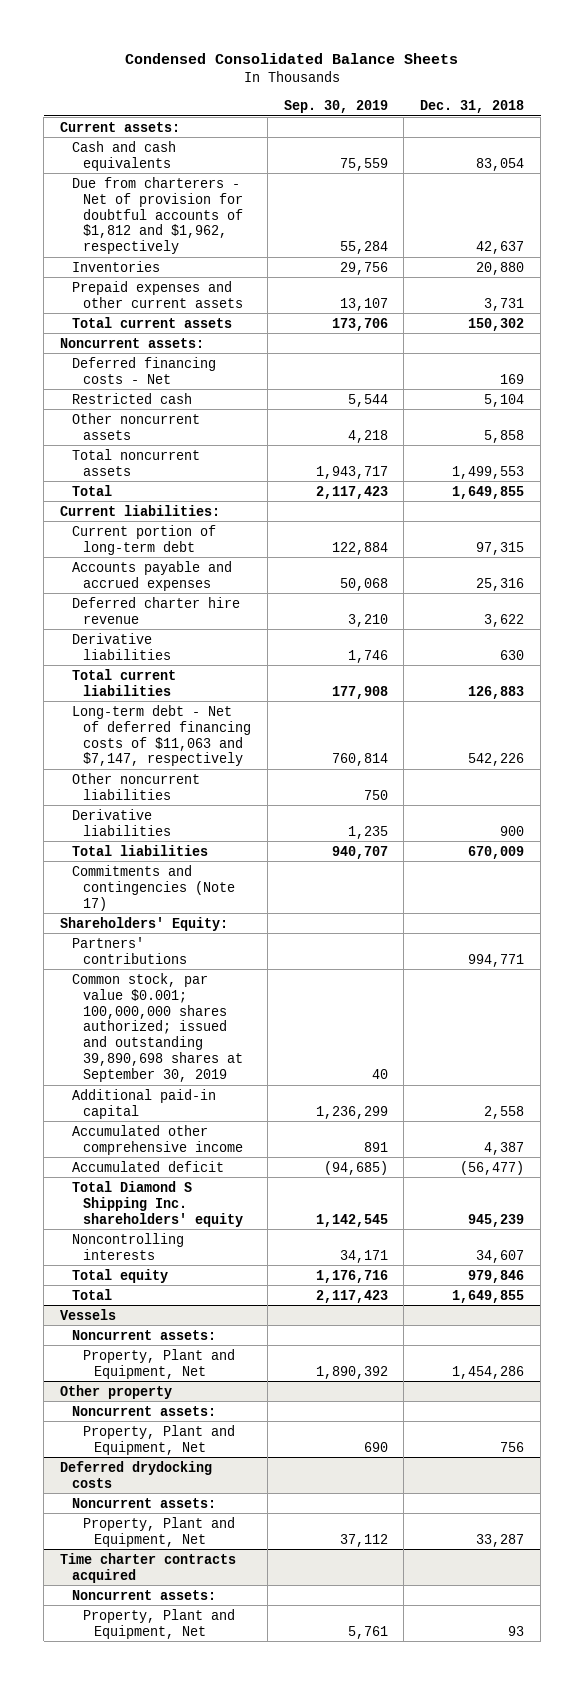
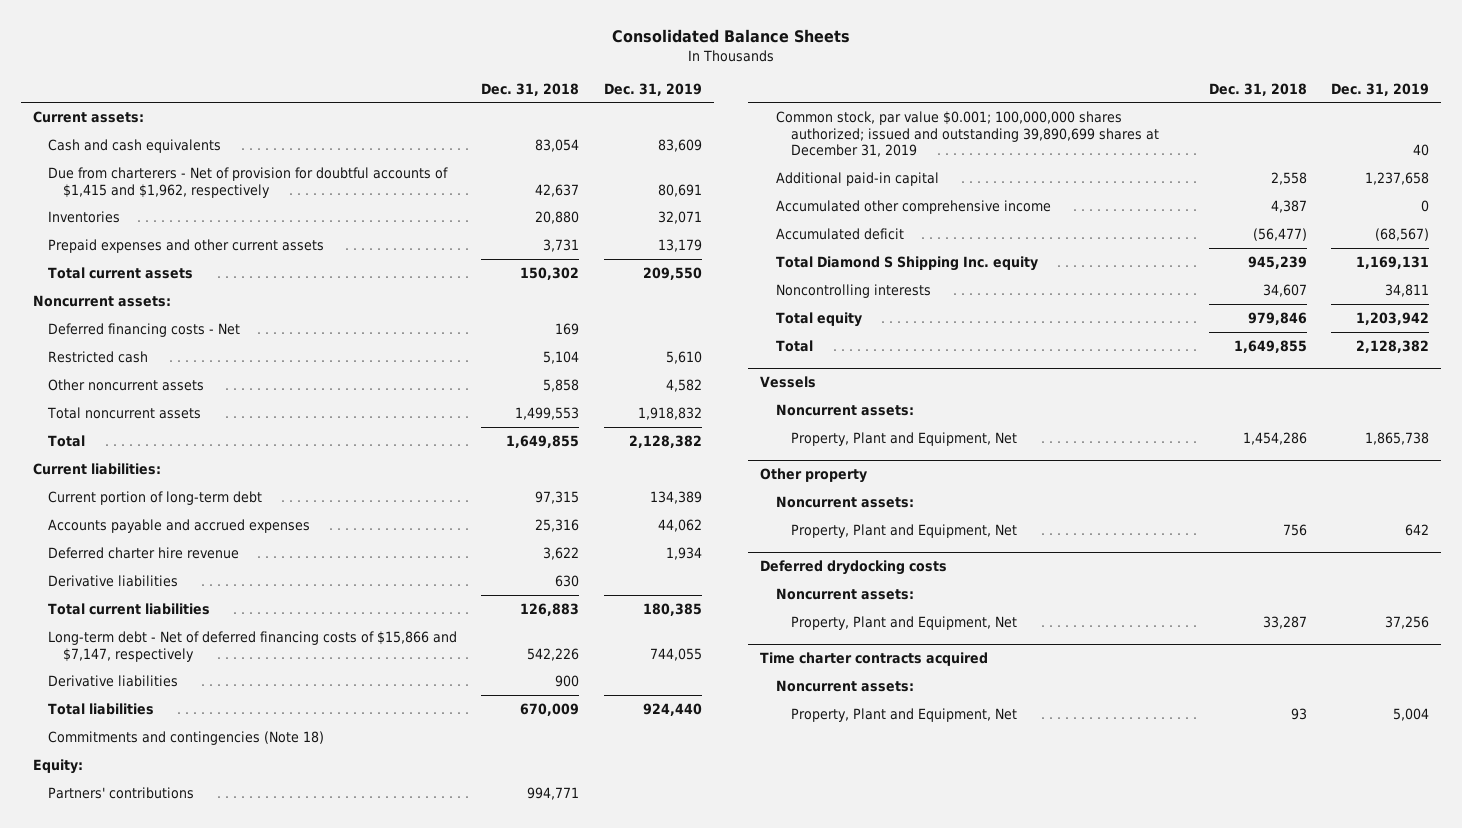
- Condensed Consolidated Balance Sheets
+ Consolidated Balance Sheets
- | Sep. 30, 2019 | Dec. 31, 2018
+ | Dec. 31, 2018 | Dec. 31, 2019
- Due from charterers - Net of provision for doubtful accounts of $1,812 and $1,962, respectively | 55,284 | 42,637
+ Due from charterers - Net of provision for doubtful accounts of $1,415 and $1,962, respectively | 42,637 | 80,691
- Long-term debt - Net of deferred financing costs of $11,063 and $7,147, respectively | 760,814 | 542,226
- Other noncurrent liabilities | 750 |
+ Long-term debt - Net of deferred financing costs of $15,866 and $7,147, respectively | 542,226 | 744,055
- Commitments and contingencies (Note 17)
- Shareholders' Equity:
+ Commitments and contingencies (Note 18)
+ Equity:
- Common stock, par value $0.001; 100,000,000 shares authorized; issued and outstanding 39,890,698 shares at September 30, 2019 | 40 |
+ Common stock, par value $0.001; 100,000,000 shares authorized; issued and outstanding 39,890,699 shares at December 31, 2019 | | 40
- Total Diamond S Shipping Inc. shareholders' equity | 1,142,545 | 945,239
+ Total Diamond S Shipping Inc. equity | 945,239 | 1,169,131

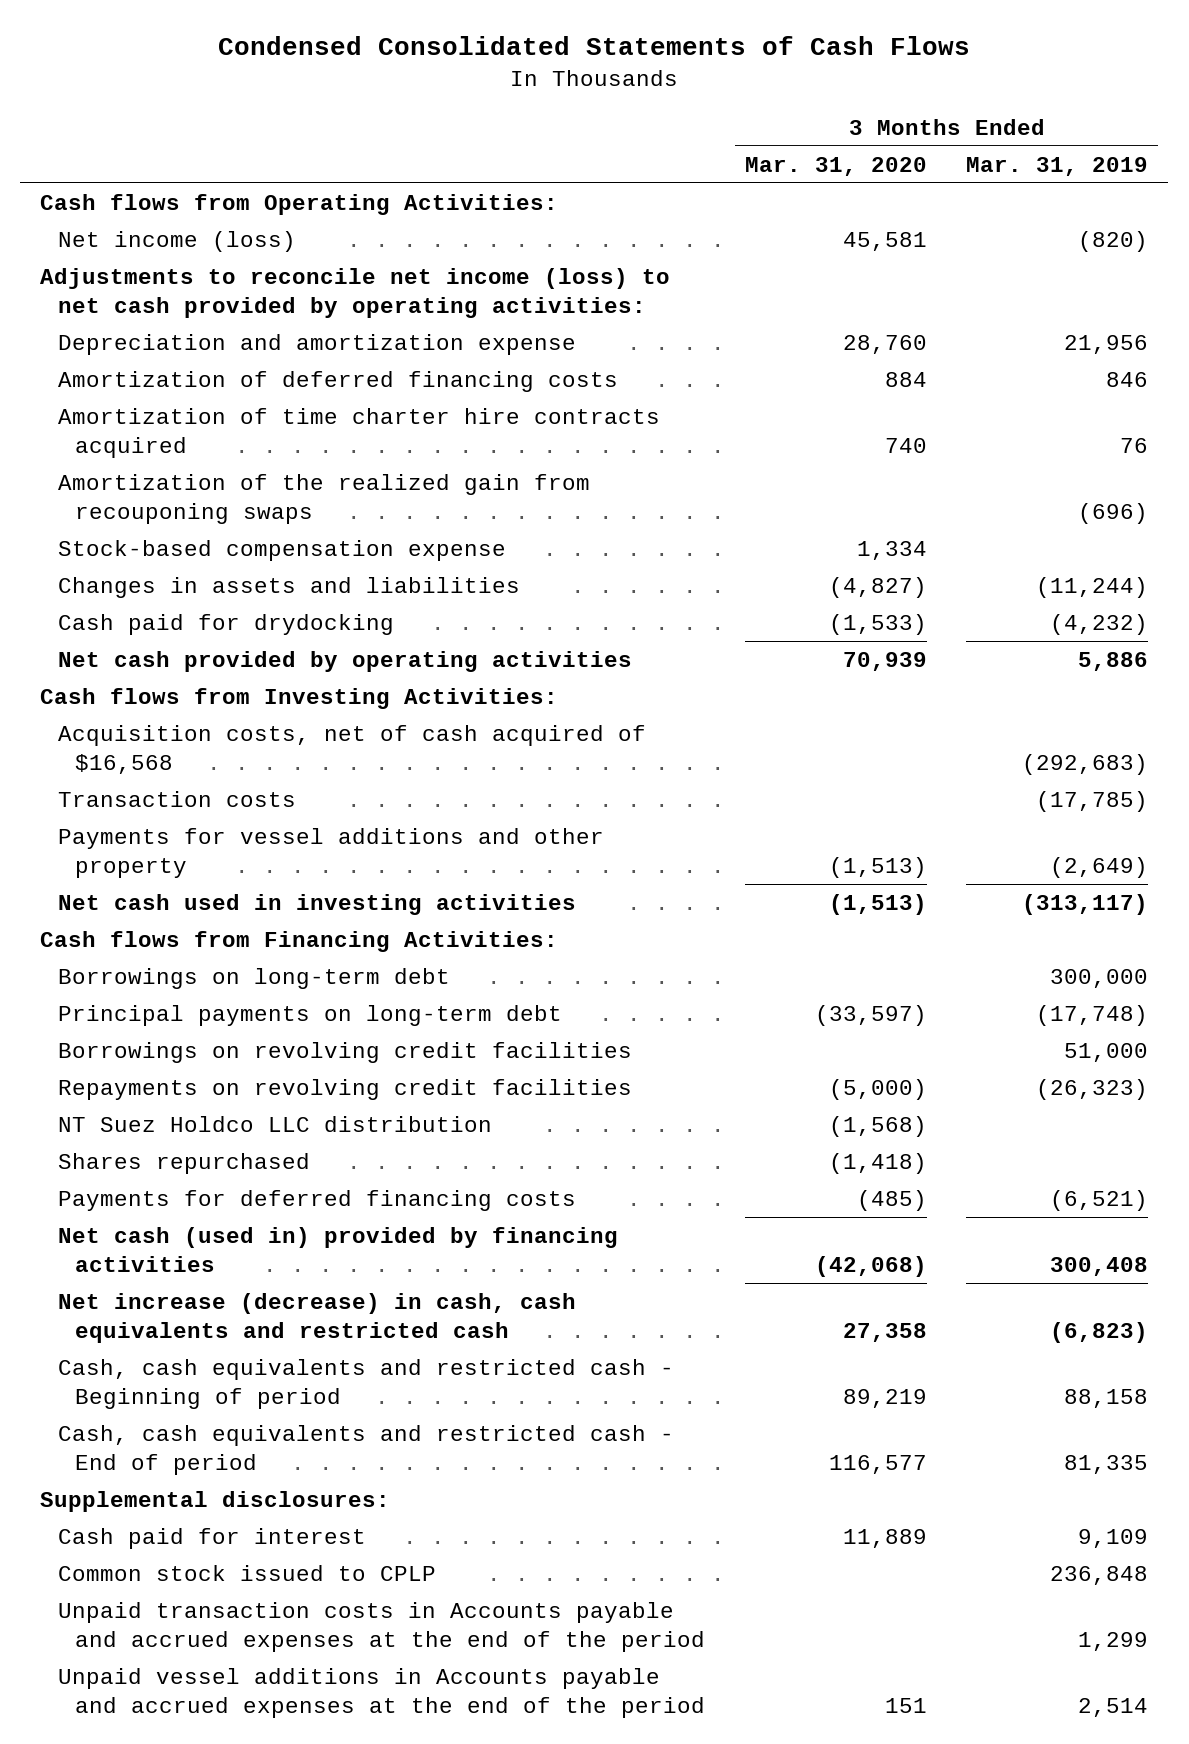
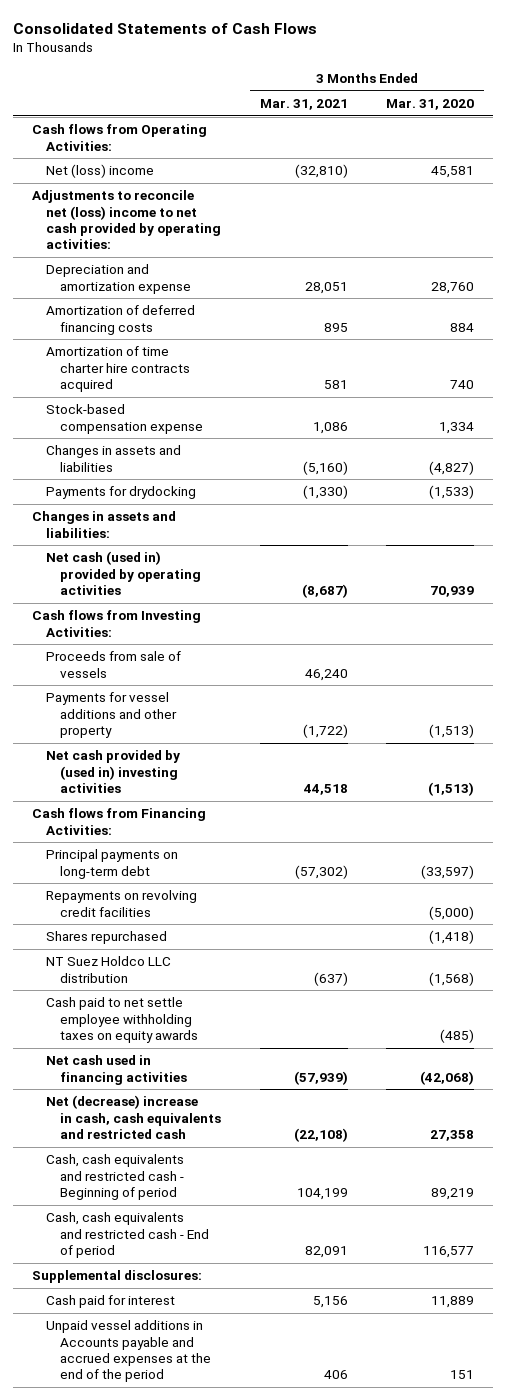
- Condensed Consolidated Statements of Cash Flows
+ Consolidated Statements of Cash Flows
- | 3 Months Ended Mar. 31, 2020 | 3 Months Ended Mar. 31, 2019
+ | 3 Months Ended Mar. 31, 2021 | 3 Months Ended Mar. 31, 2020
- Net income (loss) | 45,581 | (820)
- Adjustments to reconcile net income (loss) to net cash provided by operating activities:
+ Net (loss) income | (32,810) | 45,581
+ Adjustments to reconcile net (loss) income to net cash provided by operating activities:
- Amortization of the realized gain from recouponing swaps | | (696)
- Cash paid for drydocking | (1,533) | (4,232)
- Net cash provided by operating activities | 70,939 | 5,886
+ Payments for drydocking | (1,330) | (1,533)
+ Changes in assets and liabilities:
+ Net cash (used in) provided by operating activities | (8,687) | 70,939
- Acquisition costs, net of cash acquired of $16,568 | | (292,683)
- Transaction costs | | (17,785)
+ Proceeds from sale of vessels | 46,240 |
- Net cash used in investing activities | (1,513) | (313,117)
+ Net cash provided by (used in) investing activities | 44,518 | (1,513)
- Borrowings on long-term debt | | 300,000
- Borrowings on revolving credit facilities | | 51,000
- Payments for deferred financing costs | (485) | (6,521)
- Net cash (used in) provided by financing activities | (42,068) | 300,408
- Net increase (decrease) in cash, cash equivalents and restricted cash | 27,358 | (6,823)
moved down: NT Suez Holdco LLC distribution | (637) | (1,568)
+ Cash paid to net settle employee withholding taxes on equity awards | | (485)
+ Net cash used in financing activities | (57,939) | (42,068)
+ Net (decrease) increase in cash, cash equivalents and restricted cash | (22,108) | 27,358
- Common stock issued to CPLP | | 236,848
- Unpaid transaction costs in Accounts payable and accrued expenses at the end of the period | | 1,299

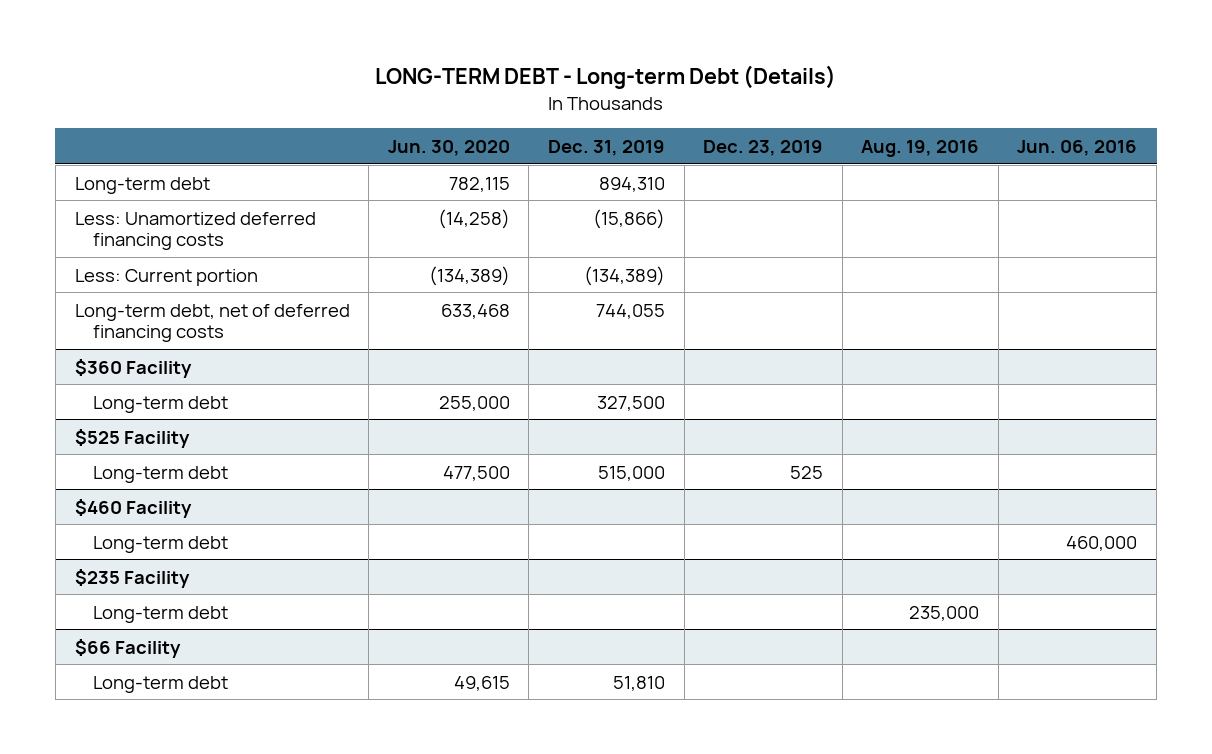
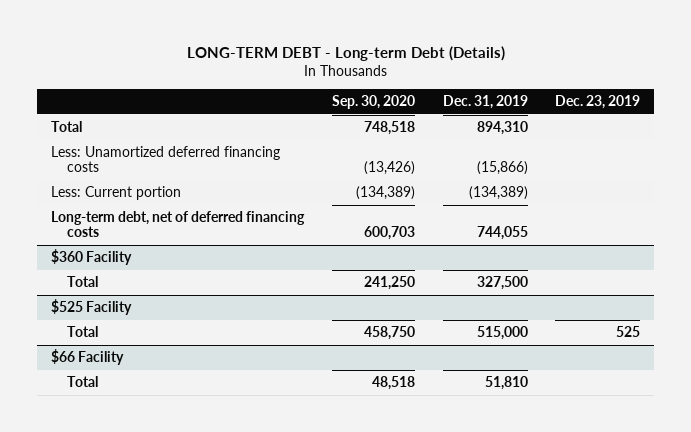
- | Jun. 30, 2020 | Dec. 31, 2019 | Dec. 23, 2019 | Aug. 19, 2016 | Jun. 06, 2016
+ | Sep. 30, 2020 | Dec. 31, 2019 | Dec. 23, 2019
- Long-term debt | 782,115 | 894,310 | | |
+ Total | 748,518 | 894,310 |
@ $360 Facility
- Long-term debt | 255,000 | 327,500 | | |
+ Total | 241,250 | 327,500 |
@ $525 Facility
- Long-term debt | 477,500 | 515,000 | 525 | |
- $460 Facility
- Long-term debt | | | | | 460,000
- $235 Facility
- Long-term debt | | | | 235,000 |
@ $525 Facility
+ Total | 458,750 | 515,000 | 525
@ $66 Facility
- Long-term debt | 49,615 | 51,810 | | |
+ Total | 48,518 | 51,810 |

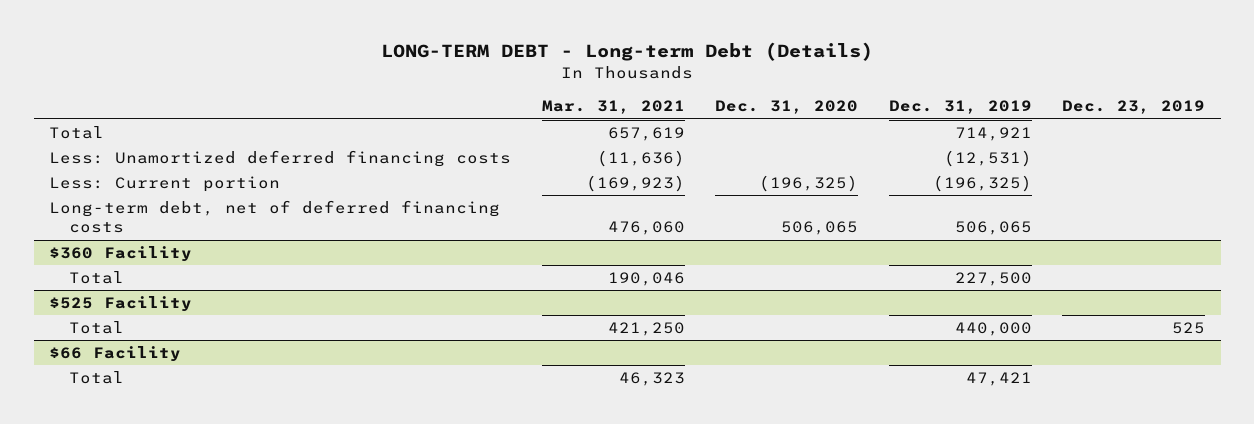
- | Sep. 30, 2020 | Dec. 31, 2019 | Dec. 23, 2019
+ | Mar. 31, 2021 | Dec. 31, 2020 | Dec. 31, 2019 | Dec. 23, 2019
- Total | 748,518 | 894,310 |
- Less: Unamortized deferred financing costs | (13,426) | (15,866) |
- Less: Current portion | (134,389) | (134,389) |
- Long-term debt, net of deferred financing costs | 600,703 | 744,055 |
+ Total | 657,619 | | 714,921 |
+ Less: Unamortized deferred financing costs | (11,636) | | (12,531) |
+ Less: Current portion | (169,923) | (196,325) | (196,325) |
+ Long-term debt, net of deferred financing costs | 476,060 | 506,065 | 506,065 |
@ $360 Facility
- Total | 241,250 | 327,500 |
+ Total | 190,046 | | 227,500 |
@ $525 Facility
- Total | 458,750 | 515,000 | 525
+ Total | 421,250 | | 440,000 | 525
@ $66 Facility
- Total | 48,518 | 51,810 |
+ Total | 46,323 | | 47,421 |

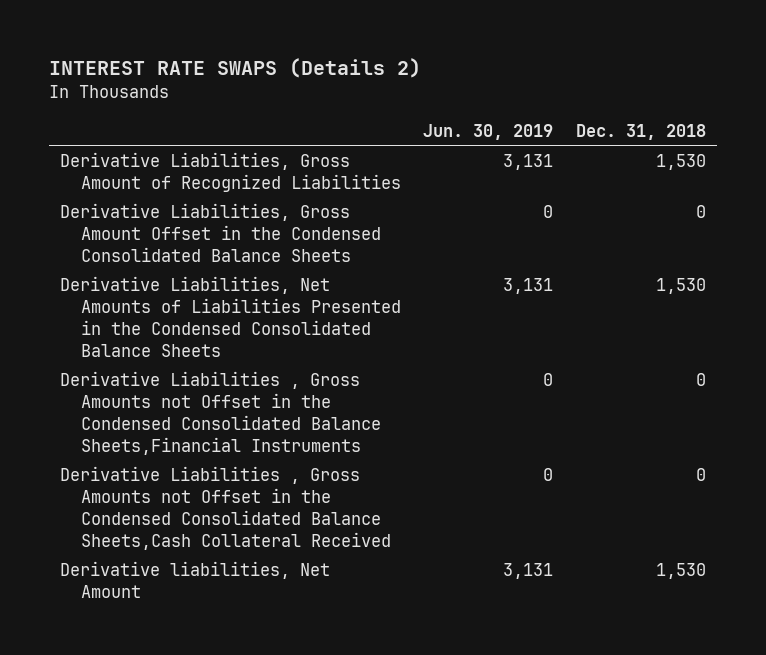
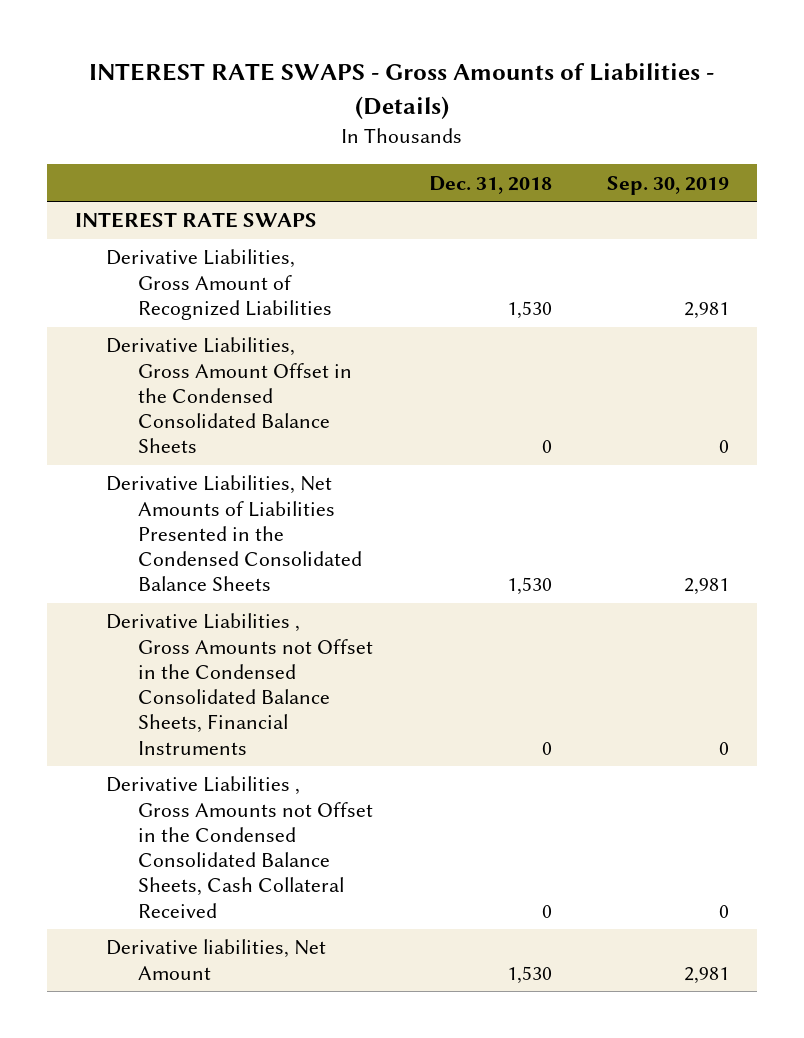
- INTEREST RATE SWAPS (Details 2)
+ INTEREST RATE SWAPS - Gross Amounts of Liabilities - (Details)
- | Jun. 30, 2019 | Dec. 31, 2018
+ | Dec. 31, 2018 | Sep. 30, 2019
+ INTEREST RATE SWAPS
- Derivative Liabilities , Gross Amounts not Offset in the Condensed Consolidated Balance Sheets,Financial Instruments | 0 | 0
- Derivative Liabilities , Gross Amounts not Offset in the Condensed Consolidated Balance Sheets,Cash Collateral Received | 0 | 0
+ Derivative Liabilities , Gross Amounts not Offset in the Condensed Consolidated Balance Sheets, Financial Instruments | 0 | 0
+ Derivative Liabilities , Gross Amounts not Offset in the Condensed Consolidated Balance Sheets, Cash Collateral Received | 0 | 0

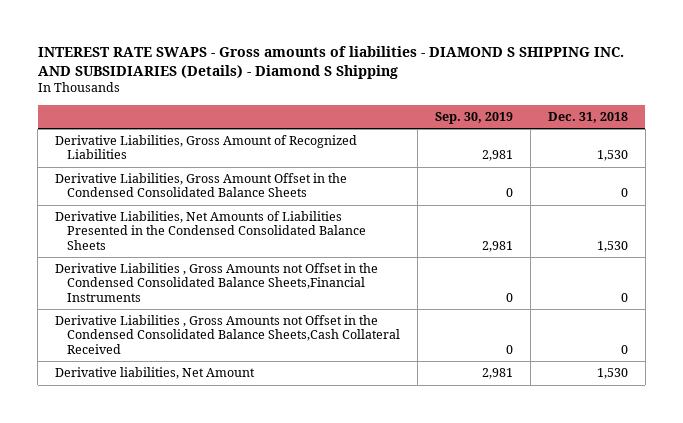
- INTEREST RATE SWAPS - Gross Amounts of Liabilities - (Details)
+ INTEREST RATE SWAPS - Gross amounts of liabilities - DIAMOND S SHIPPING INC. AND SUBSIDIARIES (Details) - Diamond S Shipping
- | Dec. 31, 2018 | Sep. 30, 2019
+ | Sep. 30, 2019 | Dec. 31, 2018
- INTEREST RATE SWAPS
- Derivative Liabilities , Gross Amounts not Offset in the Condensed Consolidated Balance Sheets, Financial Instruments | 0 | 0
- Derivative Liabilities , Gross Amounts not Offset in the Condensed Consolidated Balance Sheets, Cash Collateral Received | 0 | 0
+ Derivative Liabilities , Gross Amounts not Offset in the Condensed Consolidated Balance Sheets,Financial Instruments | 0 | 0
+ Derivative Liabilities , Gross Amounts not Offset in the Condensed Consolidated Balance Sheets,Cash Collateral Received | 0 | 0

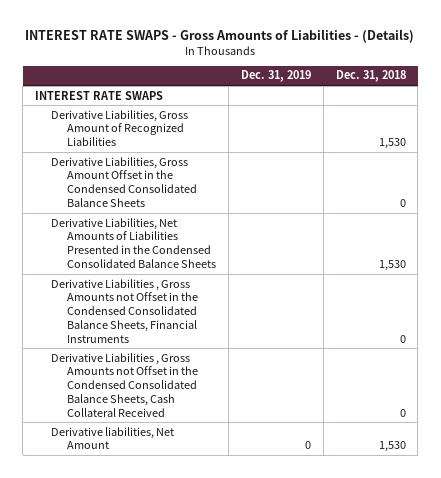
- INTEREST RATE SWAPS - Gross amounts of liabilities - DIAMOND S SHIPPING INC. AND SUBSIDIARIES (Details) - Diamond S Shipping
+ INTEREST RATE SWAPS - Gross Amounts of Liabilities - (Details)
- | Sep. 30, 2019 | Dec. 31, 2018
+ | Dec. 31, 2019 | Dec. 31, 2018
+ INTEREST RATE SWAPS
- Derivative Liabilities , Gross Amounts not Offset in the Condensed Consolidated Balance Sheets,Financial Instruments | 0 | 0
- Derivative Liabilities , Gross Amounts not Offset in the Condensed Consolidated Balance Sheets,Cash Collateral Received | 0 | 0
+ Derivative Liabilities , Gross Amounts not Offset in the Condensed Consolidated Balance Sheets, Financial Instruments | | 0
+ Derivative Liabilities , Gross Amounts not Offset in the Condensed Consolidated Balance Sheets, Cash Collateral Received | | 0

